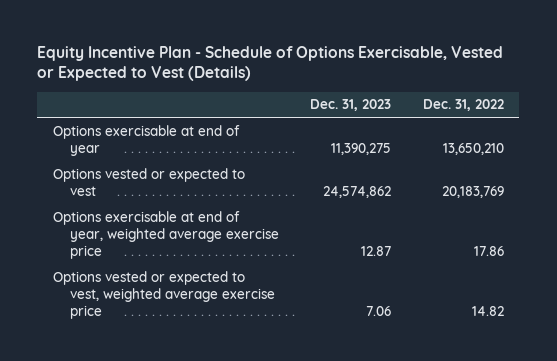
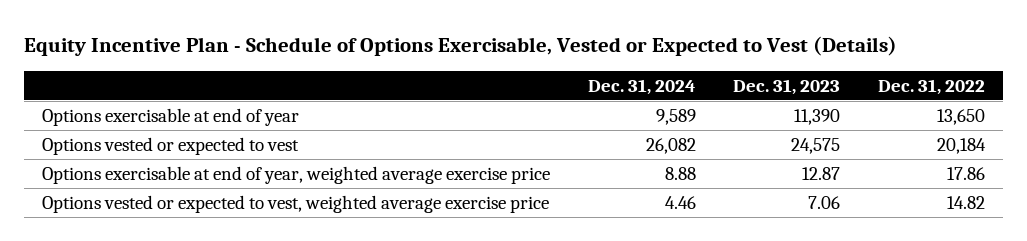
- | Dec. 31, 2023 | Dec. 31, 2022
+ | Dec. 31, 2024 | Dec. 31, 2023 | Dec. 31, 2022
- Options exercisable at end of year | 11,390,275 | 13,650,210
- Options vested or expected to vest | 24,574,862 | 20,183,769
+ Options exercisable at end of year | 9,589 | 11,390 | 13,650
+ Options vested or expected to vest | 26,082 | 24,575 | 20,184

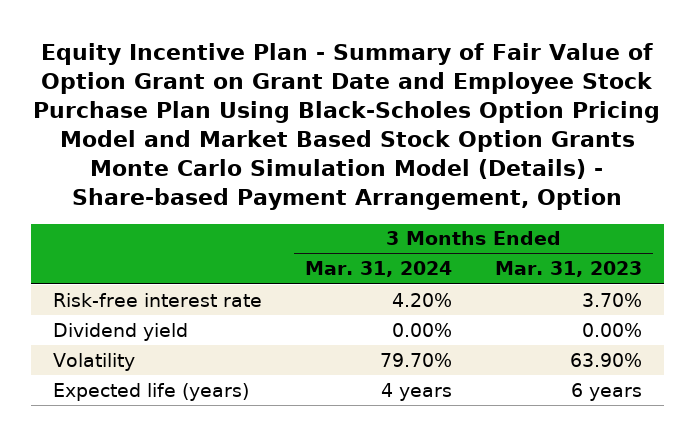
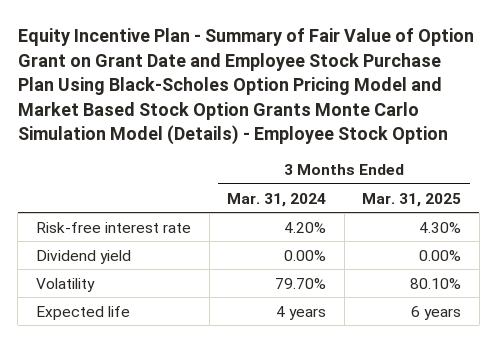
- Equity Incentive Plan - Summary of Fair Value of Option Grant on Grant Date and Employee Stock Purchase Plan Using Black-Scholes Option Pricing Model and Market Based Stock Option Grants Monte Carlo Simulation Model (Details) - Share-based Payment Arrangement, Option
+ Equity Incentive Plan - Summary of Fair Value of Option Grant on Grant Date and Employee Stock Purchase Plan Using Black-Scholes Option Pricing Model and Market Based Stock Option Grants Monte Carlo Simulation Model (Details) - Employee Stock Option
- | 3 Months Ended Mar. 31, 2024 | 3 Months Ended Mar. 31, 2023
+ | 3 Months Ended Mar. 31, 2024 | 3 Months Ended Mar. 31, 2025
- Expected life (years) | 4 years | 6 years
+ Expected life | 4 years | 6 years

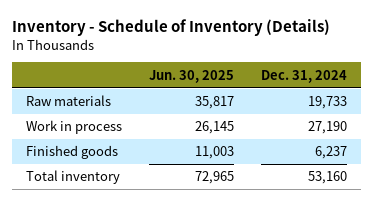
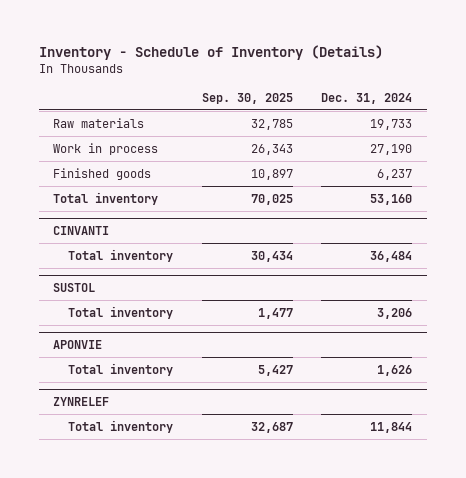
- | Jun. 30, 2025 | Dec. 31, 2024
+ | Sep. 30, 2025 | Dec. 31, 2024
+ CINVANTI
+ Total inventory | 30,434 | 36,484
+ SUSTOL
+ Total inventory | 1,477 | 3,206
+ APONVIE
+ Total inventory | 5,427 | 1,626
+ ZYNRELEF
+ Total inventory | 32,687 | 11,844

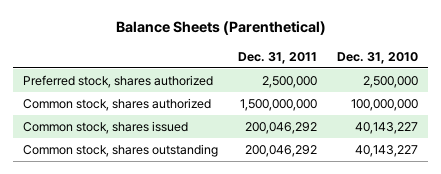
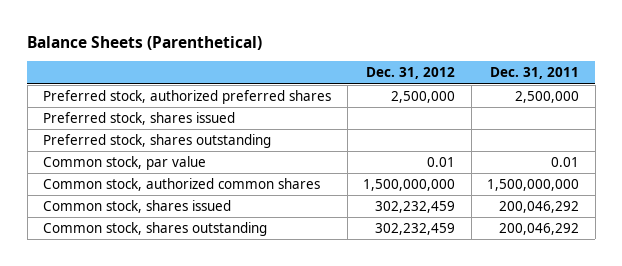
- | Dec. 31, 2011 | Dec. 31, 2010
+ | Dec. 31, 2012 | Dec. 31, 2011
- Preferred stock, shares authorized | 2,500,000 | 2,500,000
- Common stock, shares authorized | 1,500,000,000 | 100,000,000
+ Preferred stock, authorized preferred shares | 2,500,000 | 2,500,000
+ Preferred stock, shares issued
+ Preferred stock, shares outstanding
+ Common stock, par value | 0.01 | 0.01
+ Common stock, authorized common shares | 1,500,000,000 | 1,500,000,000

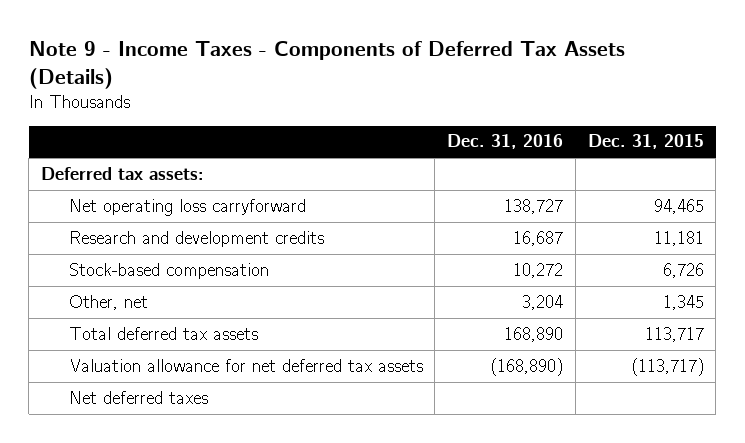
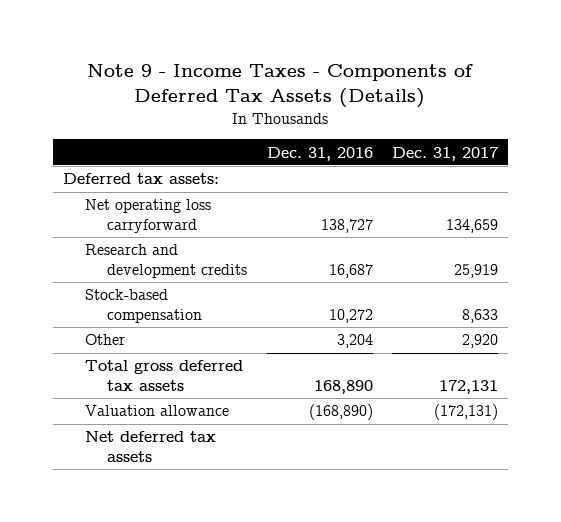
- | Dec. 31, 2016 | Dec. 31, 2015
+ | Dec. 31, 2016 | Dec. 31, 2017
- Other, net | 3,204 | 1,345
- Total deferred tax assets | 168,890 | 113,717
- Valuation allowance for net deferred tax assets | (168,890) | (113,717)
- Net deferred taxes
+ Other | 3,204 | 2,920
+ Total gross deferred tax assets | 168,890 | 172,131
+ Valuation allowance | (168,890) | (172,131)
+ Net deferred tax assets

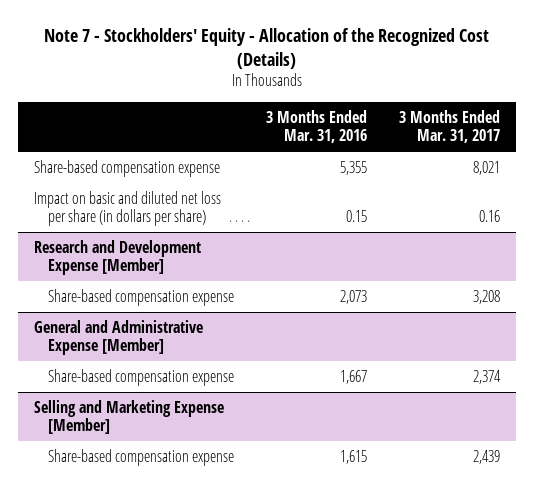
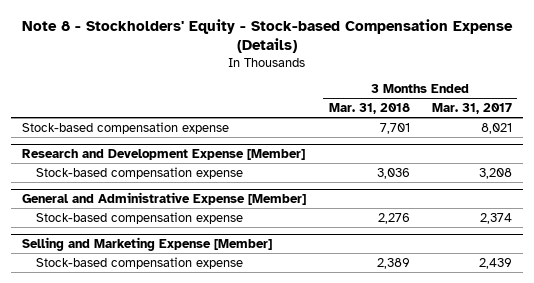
- Note 7 - Stockholders' Equity - Allocation of the Recognized Cost (Details)
+ Note 8 - Stockholders' Equity - Stock-based Compensation Expense (Details)
- | 3 Months Ended Mar. 31, 2016 | 3 Months Ended Mar. 31, 2017
+ | 3 Months Ended Mar. 31, 2018 | 3 Months Ended Mar. 31, 2017
- Share-based compensation expense | 5,355 | 8,021
- Impact on basic and diluted net loss per share (in dollars per share) | 0.15 | 0.16
+ Stock-based compensation expense | 7,701 | 8,021
@ Research and Development Expense [Member]
- Share-based compensation expense | 2,073 | 3,208
+ Stock-based compensation expense | 3,036 | 3,208
@ General and Administrative Expense [Member]
- Share-based compensation expense | 1,667 | 2,374
+ Stock-based compensation expense | 2,276 | 2,374
@ Selling and Marketing Expense [Member]
- Share-based compensation expense | 1,615 | 2,439
+ Stock-based compensation expense | 2,389 | 2,439

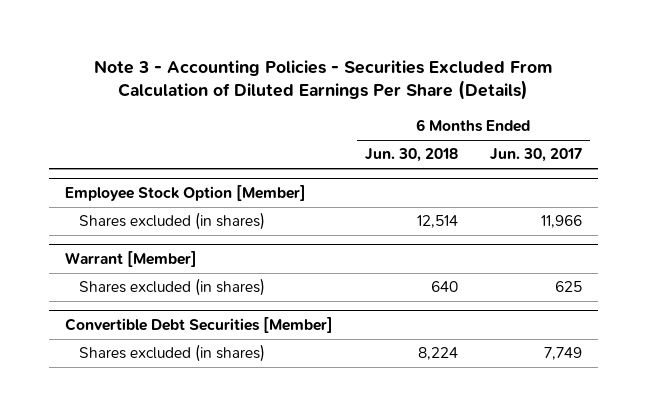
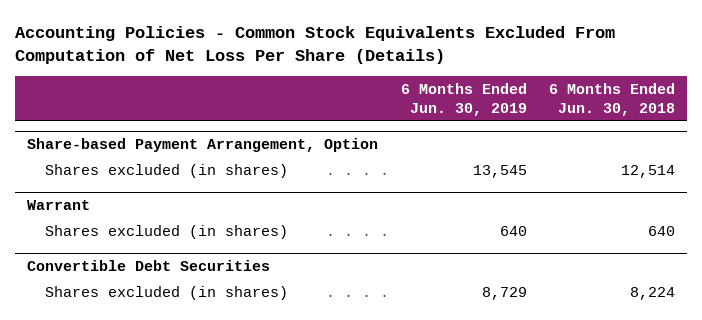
- Note 3 - Accounting Policies - Securities Excluded From Calculation of Diluted Earnings Per Share (Details)
+ Accounting Policies - Common Stock Equivalents Excluded From Computation of Net Loss Per Share (Details)
- | 6 Months Ended Jun. 30, 2018 | 6 Months Ended Jun. 30, 2017
+ | 6 Months Ended Jun. 30, 2019 | 6 Months Ended Jun. 30, 2018
- Employee Stock Option [Member]
+ Share-based Payment Arrangement, Option
- Warrant [Member]
+ Warrant
- Convertible Debt Securities [Member]
+ Convertible Debt Securities

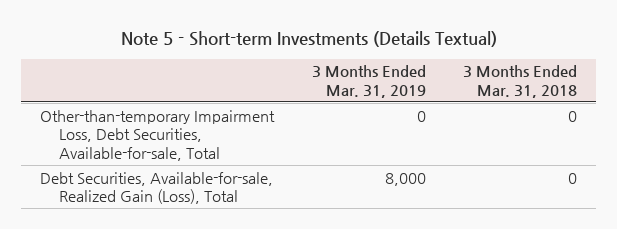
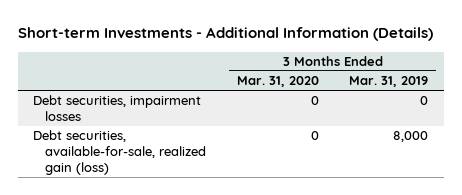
- Note 5 - Short-term Investments (Details Textual)
+ Short-term Investments - Additional Information (Details)
- | 3 Months Ended Mar. 31, 2019 | 3 Months Ended Mar. 31, 2018
+ | 3 Months Ended Mar. 31, 2020 | 3 Months Ended Mar. 31, 2019
- Other-than-temporary Impairment Loss, Debt Securities, Available-for-sale, Total | 0 | 0
- Debt Securities, Available-for-sale, Realized Gain (Loss), Total | 8,000 | 0
+ Debt securities, impairment losses | 0 | 0
+ Debt securities, available-for-sale, realized gain (loss) | 0 | 8,000

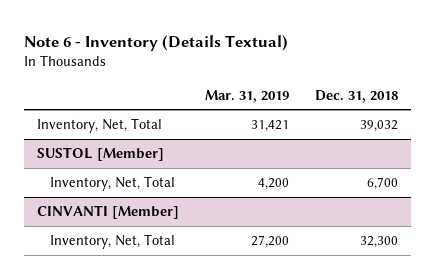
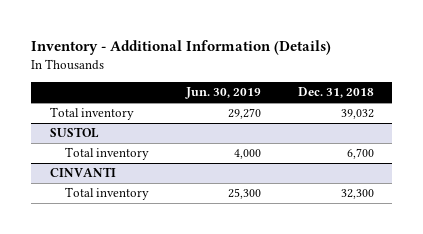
- Note 6 - Inventory (Details Textual)
+ Inventory - Additional Information (Details)
- | Mar. 31, 2019 | Dec. 31, 2018
+ | Jun. 30, 2019 | Dec. 31, 2018
- Inventory, Net, Total | 31,421 | 39,032
- SUSTOL [Member]
- Inventory, Net, Total | 4,200 | 6,700
- CINVANTI [Member]
- Inventory, Net, Total | 27,200 | 32,300
+ Total inventory | 29,270 | 39,032
+ SUSTOL
+ Total inventory | 4,000 | 6,700
+ CINVANTI
+ Total inventory | 25,300 | 32,300

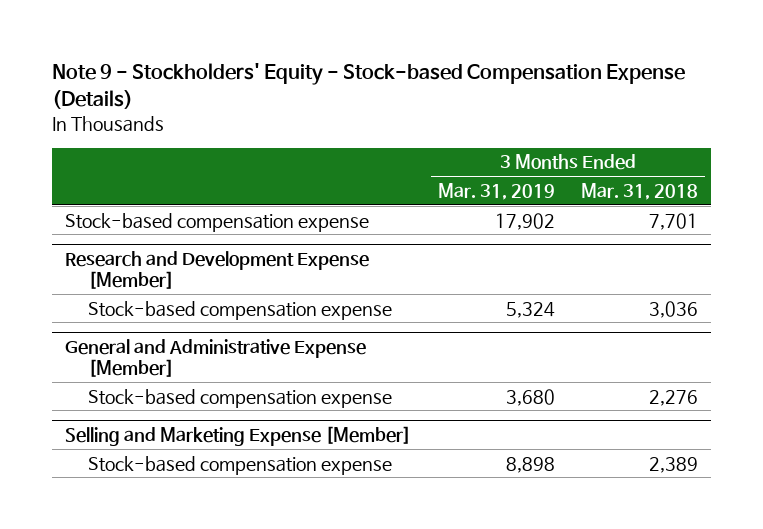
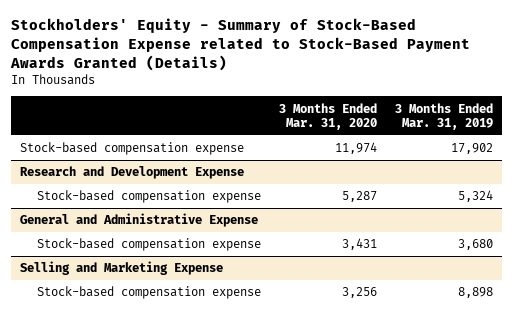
- Note 9 - Stockholders' Equity - Stock-based Compensation Expense (Details)
+ Stockholders' Equity - Summary of Stock-Based Compensation Expense related to Stock-Based Payment Awards Granted (Details)
- | 3 Months Ended Mar. 31, 2019 | 3 Months Ended Mar. 31, 2018
+ | 3 Months Ended Mar. 31, 2020 | 3 Months Ended Mar. 31, 2019
- Research and Development Expense [Member]
+ Research and Development Expense
- General and Administrative Expense [Member]
+ General and Administrative Expense
- Selling and Marketing Expense [Member]
+ Selling and Marketing Expense

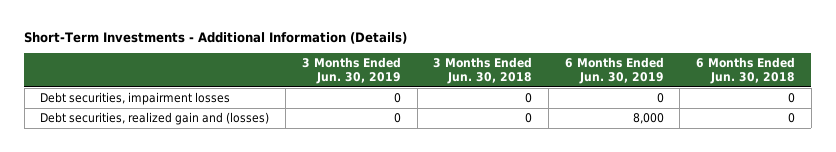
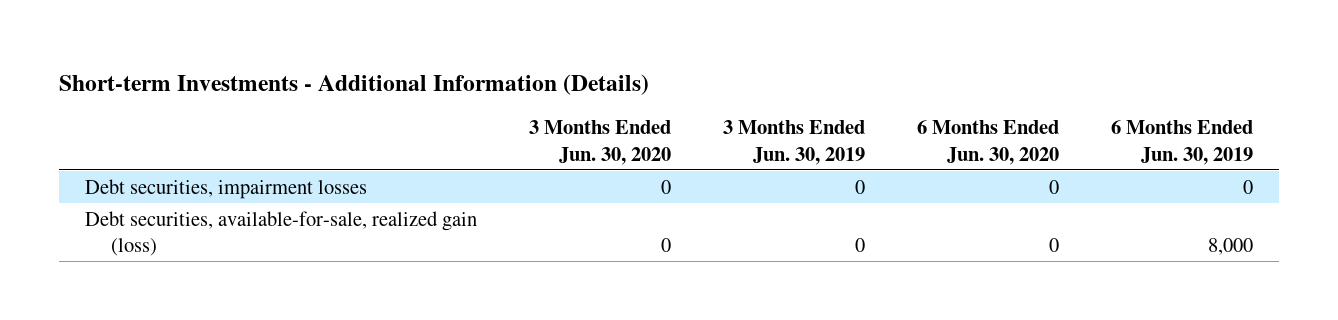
- Short-Term Investments - Additional Information (Details)
+ Short-term Investments - Additional Information (Details)
- | 3 Months Ended Jun. 30, 2019 | 3 Months Ended Jun. 30, 2018 | 6 Months Ended Jun. 30, 2019 | 6 Months Ended Jun. 30, 2018
+ | 3 Months Ended Jun. 30, 2020 | 3 Months Ended Jun. 30, 2019 | 6 Months Ended Jun. 30, 2020 | 6 Months Ended Jun. 30, 2019
- Debt securities, realized gain and (losses) | 0 | 0 | 8,000 | 0
+ Debt securities, available-for-sale, realized gain (loss) | 0 | 0 | 0 | 8,000

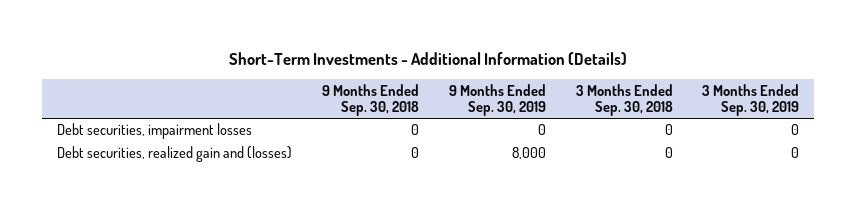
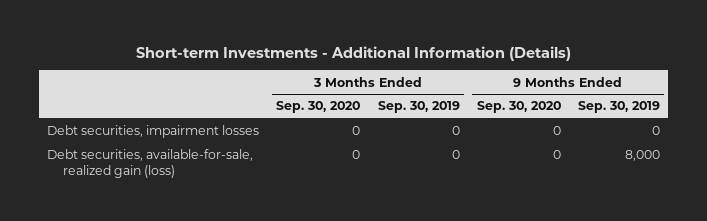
- Short-Term Investments - Additional Information (Details)
+ Short-term Investments - Additional Information (Details)
- | 9 Months Ended Sep. 30, 2018 | 9 Months Ended Sep. 30, 2019 | 3 Months Ended Sep. 30, 2018 | 3 Months Ended Sep. 30, 2019
+ | 3 Months Ended Sep. 30, 2020 | 3 Months Ended Sep. 30, 2019 | 9 Months Ended Sep. 30, 2020 | 9 Months Ended Sep. 30, 2019
- Debt securities, realized gain and (losses) | 0 | 8,000 | 0 | 0
+ Debt securities, available-for-sale, realized gain (loss) | 0 | 0 | 0 | 8,000

